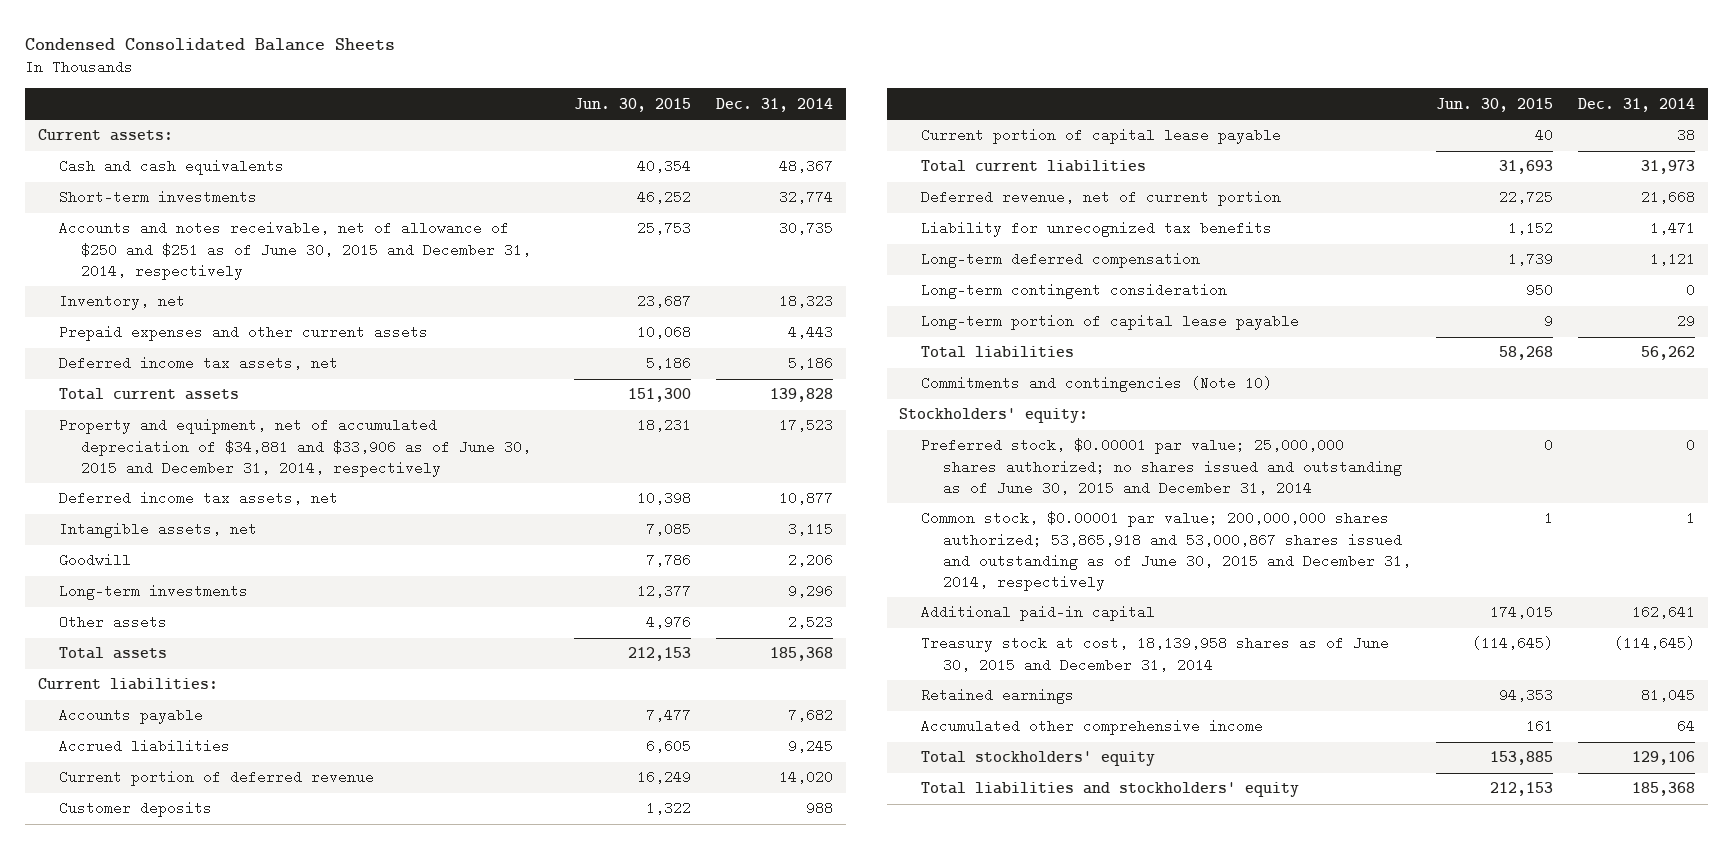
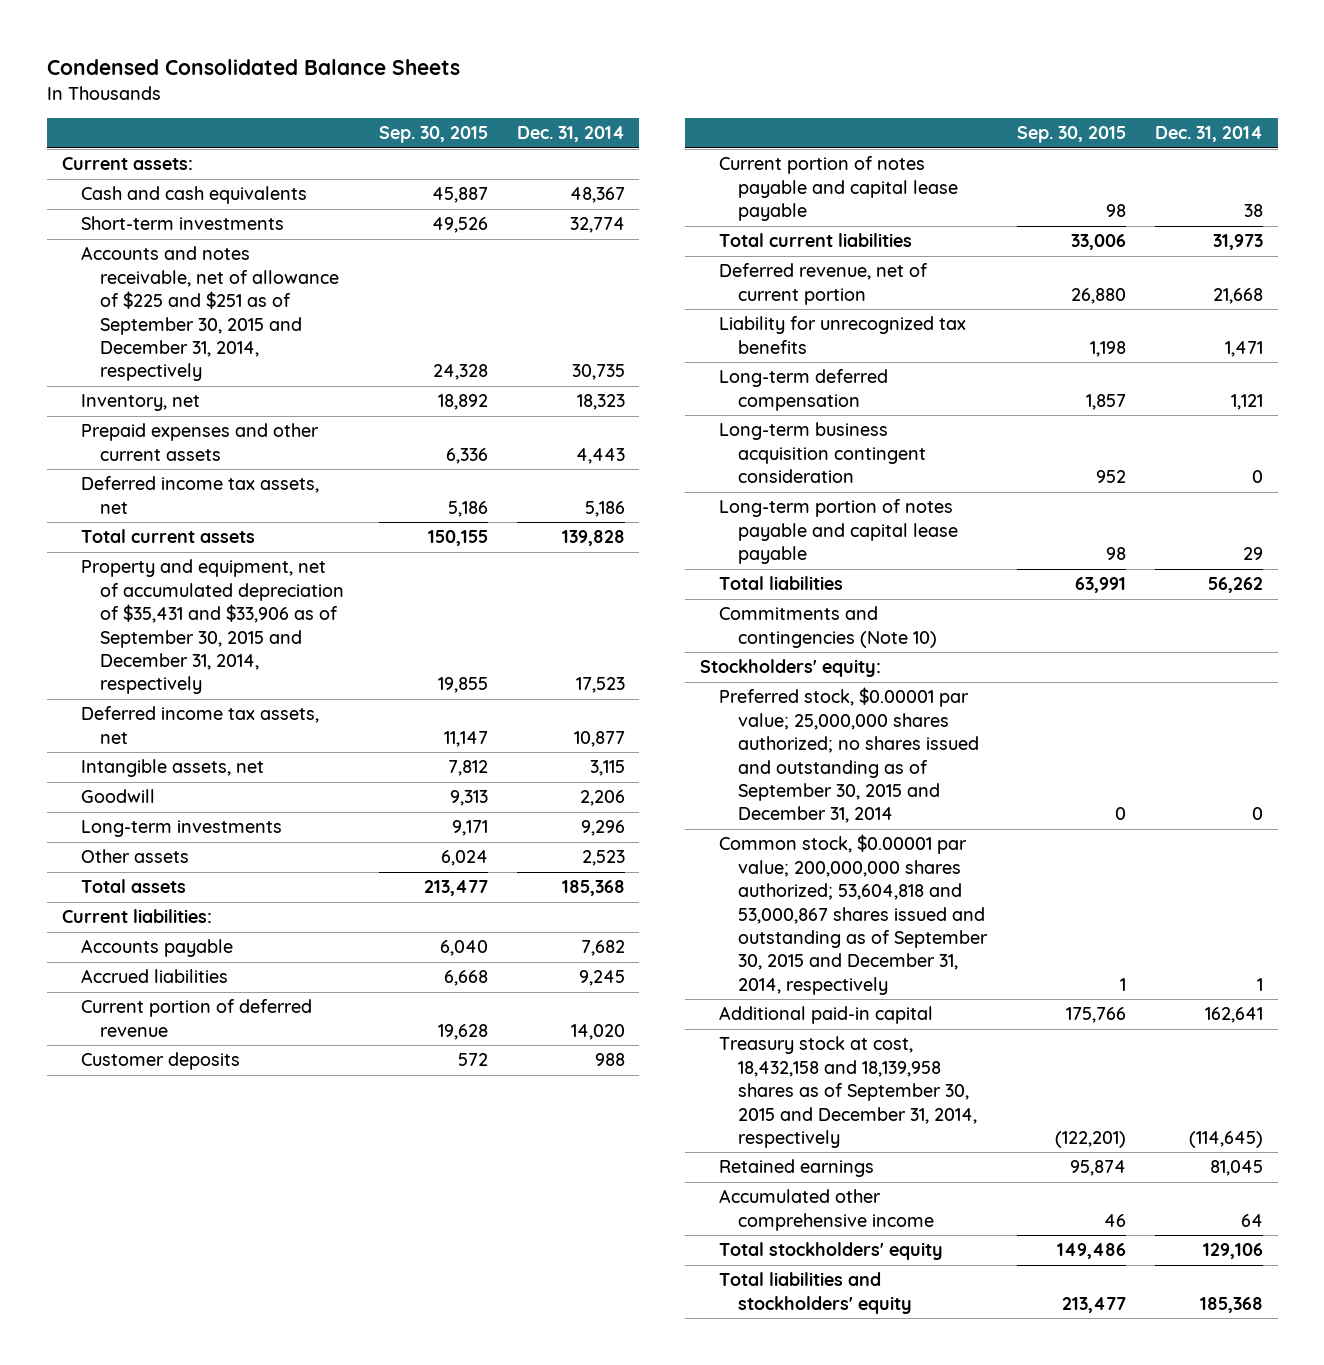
- | Jun. 30, 2015 | Dec. 31, 2014
+ | Sep. 30, 2015 | Dec. 31, 2014
- Accounts and notes receivable, net of allowance of $250 and $251 as of June 30, 2015 and December 31, 2014, respectively | 25,753 | 30,735
+ Accounts and notes receivable, net of allowance of $225 and $251 as of September 30, 2015 and December 31, 2014, respectively | 24,328 | 30,735
- Property and equipment, net of accumulated depreciation of $34,881 and $33,906 as of June 30, 2015 and December 31, 2014, respectively | 18,231 | 17,523
+ Property and equipment, net of accumulated depreciation of $35,431 and $33,906 as of September 30, 2015 and December 31, 2014, respectively | 19,855 | 17,523
- Current portion of capital lease payable | 40 | 38
+ Current portion of notes payable and capital lease payable | 98 | 38
- Long-term contingent consideration | 950 | 0
- Long-term portion of capital lease payable | 9 | 29
+ Long-term business acquisition contingent consideration | 952 | 0
+ Long-term portion of notes payable and capital lease payable | 98 | 29
- Preferred stock, $0.00001 par value; 25,000,000 shares authorized; no shares issued and outstanding as of June 30, 2015 and December 31, 2014 | 0 | 0
- Common stock, $0.00001 par value; 200,000,000 shares authorized; 53,865,918 and 53,000,867 shares issued and outstanding as of June 30, 2015 and December 31, 2014, respectively | 1 | 1
+ Preferred stock, $0.00001 par value; 25,000,000 shares authorized; no shares issued and outstanding as of September 30, 2015 and December 31, 2014 | 0 | 0
+ Common stock, $0.00001 par value; 200,000,000 shares authorized; 53,604,818 and 53,000,867 shares issued and outstanding as of September 30, 2015 and December 31, 2014, respectively | 1 | 1
- Treasury stock at cost, 18,139,958 shares as of June 30, 2015 and December 31, 2014 | (114,645) | (114,645)
+ Treasury stock at cost, 18,432,158 and 18,139,958 shares as of September 30, 2015 and December 31, 2014, respectively | (122,201) | (114,645)

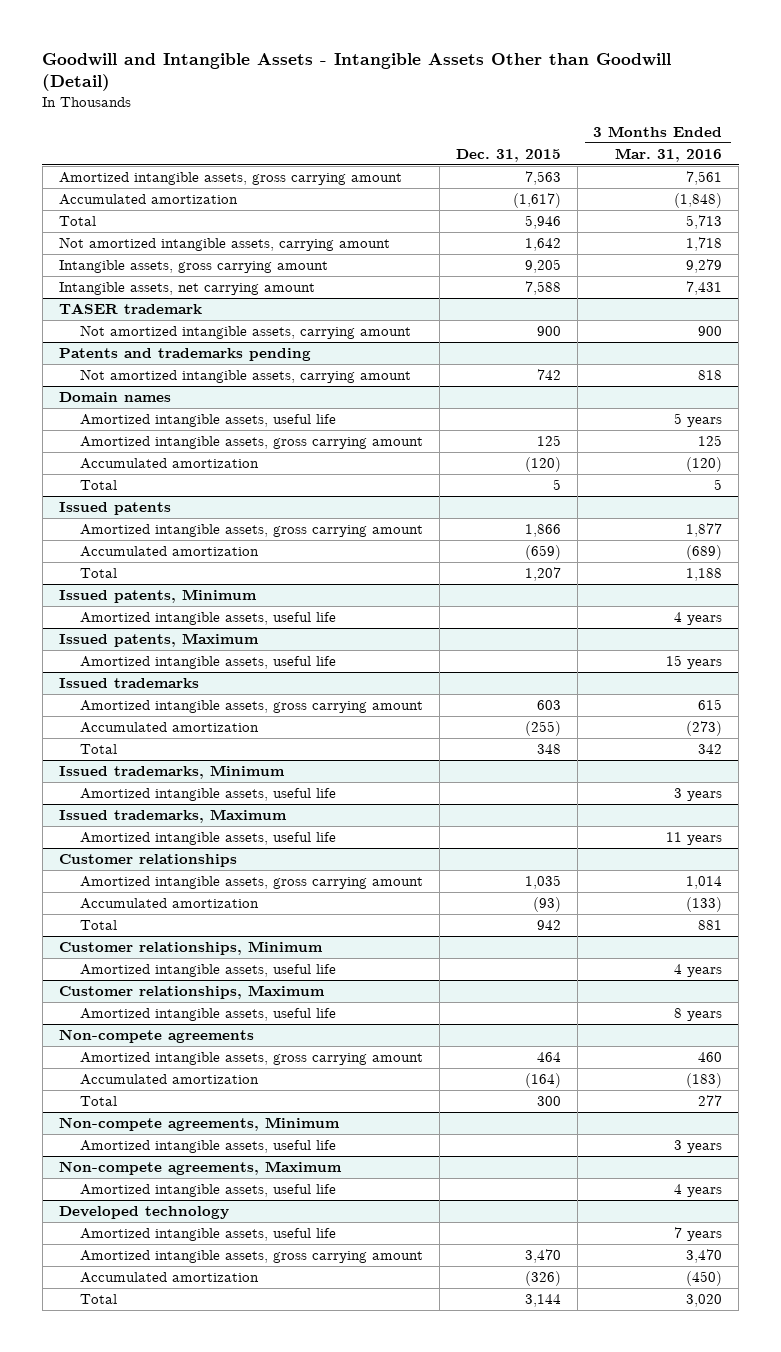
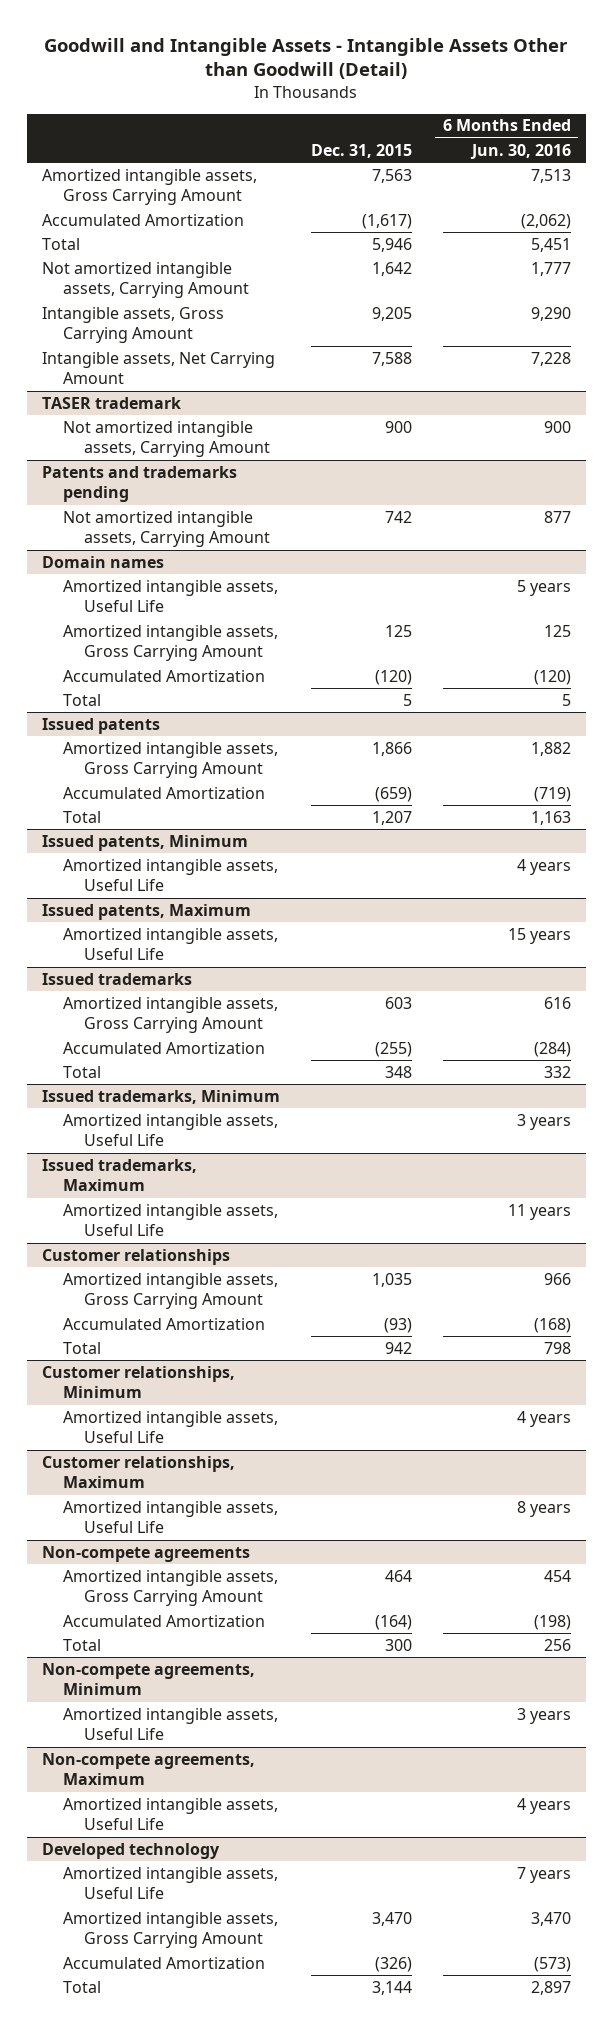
- | Dec. 31, 2015 | 3 Months Ended Mar. 31, 2016
+ | Dec. 31, 2015 | 6 Months Ended Jun. 30, 2016
- Amortized intangible assets, gross carrying amount | 7,563 | 7,561
- Accumulated amortization | (1,617) | (1,848)
+ Amortized intangible assets, Gross Carrying Amount | 7,563 | 7,513
+ Accumulated Amortization | (1,617) | (2,062)
- Not amortized intangible assets, carrying amount | 1,642 | 1,718
- Intangible assets, gross carrying amount | 9,205 | 9,279
- Intangible assets, net carrying amount | 7,588 | 7,431
+ Not amortized intangible assets, Carrying Amount | 1,642 | 1,777
+ Intangible assets, Gross Carrying Amount | 9,205 | 9,290
+ Intangible assets, Net Carrying Amount | 7,588 | 7,228
@ TASER trademark
- Not amortized intangible assets, carrying amount | 900 | 900
+ Not amortized intangible assets, Carrying Amount | 900 | 900
@ Patents and trademarks pending
- Not amortized intangible assets, carrying amount | 742 | 818
+ Not amortized intangible assets, Carrying Amount | 742 | 877
@ Domain names
- Amortized intangible assets, useful life | | 5 years
- Amortized intangible assets, gross carrying amount | 125 | 125
- Accumulated amortization | (120) | (120)
+ Amortized intangible assets, Useful Life | | 5 years
+ Amortized intangible assets, Gross Carrying Amount | 125 | 125
+ Accumulated Amortization | (120) | (120)
@ Issued patents
- Amortized intangible assets, gross carrying amount | 1,866 | 1,877
- Accumulated amortization | (659) | (689)
+ Amortized intangible assets, Gross Carrying Amount | 1,866 | 1,882
+ Accumulated Amortization | (659) | (719)
@ Issued patents, Minimum
- Amortized intangible assets, useful life | | 4 years
+ Amortized intangible assets, Useful Life | | 4 years
@ Issued patents, Maximum
- Amortized intangible assets, useful life | | 15 years
+ Amortized intangible assets, Useful Life | | 15 years
@ Issued trademarks
- Amortized intangible assets, gross carrying amount | 603 | 615
- Accumulated amortization | (255) | (273)
+ Amortized intangible assets, Gross Carrying Amount | 603 | 616
+ Accumulated Amortization | (255) | (284)
@ Issued trademarks, Minimum
- Amortized intangible assets, useful life | | 3 years
+ Amortized intangible assets, Useful Life | | 3 years
@ Issued trademarks, Maximum
- Amortized intangible assets, useful life | | 11 years
+ Amortized intangible assets, Useful Life | | 11 years
@ Customer relationships
- Amortized intangible assets, gross carrying amount | 1,035 | 1,014
- Accumulated amortization | (93) | (133)
+ Amortized intangible assets, Gross Carrying Amount | 1,035 | 966
+ Accumulated Amortization | (93) | (168)
@ Customer relationships, Minimum
- Amortized intangible assets, useful life | | 4 years
+ Amortized intangible assets, Useful Life | | 4 years
@ Customer relationships, Maximum
- Amortized intangible assets, useful life | | 8 years
+ Amortized intangible assets, Useful Life | | 8 years
@ Non-compete agreements
- Amortized intangible assets, gross carrying amount | 464 | 460
- Accumulated amortization | (164) | (183)
+ Amortized intangible assets, Gross Carrying Amount | 464 | 454
+ Accumulated Amortization | (164) | (198)
@ Non-compete agreements, Minimum
- Amortized intangible assets, useful life | | 3 years
+ Amortized intangible assets, Useful Life | | 3 years
@ Non-compete agreements, Maximum
- Amortized intangible assets, useful life | | 4 years
+ Amortized intangible assets, Useful Life | | 4 years
@ Developed technology
- Amortized intangible assets, useful life | | 7 years
- Amortized intangible assets, gross carrying amount | 3,470 | 3,470
- Accumulated amortization | (326) | (450)
+ Amortized intangible assets, Useful Life | | 7 years
+ Amortized intangible assets, Gross Carrying Amount | 3,470 | 3,470
+ Accumulated Amortization | (326) | (573)

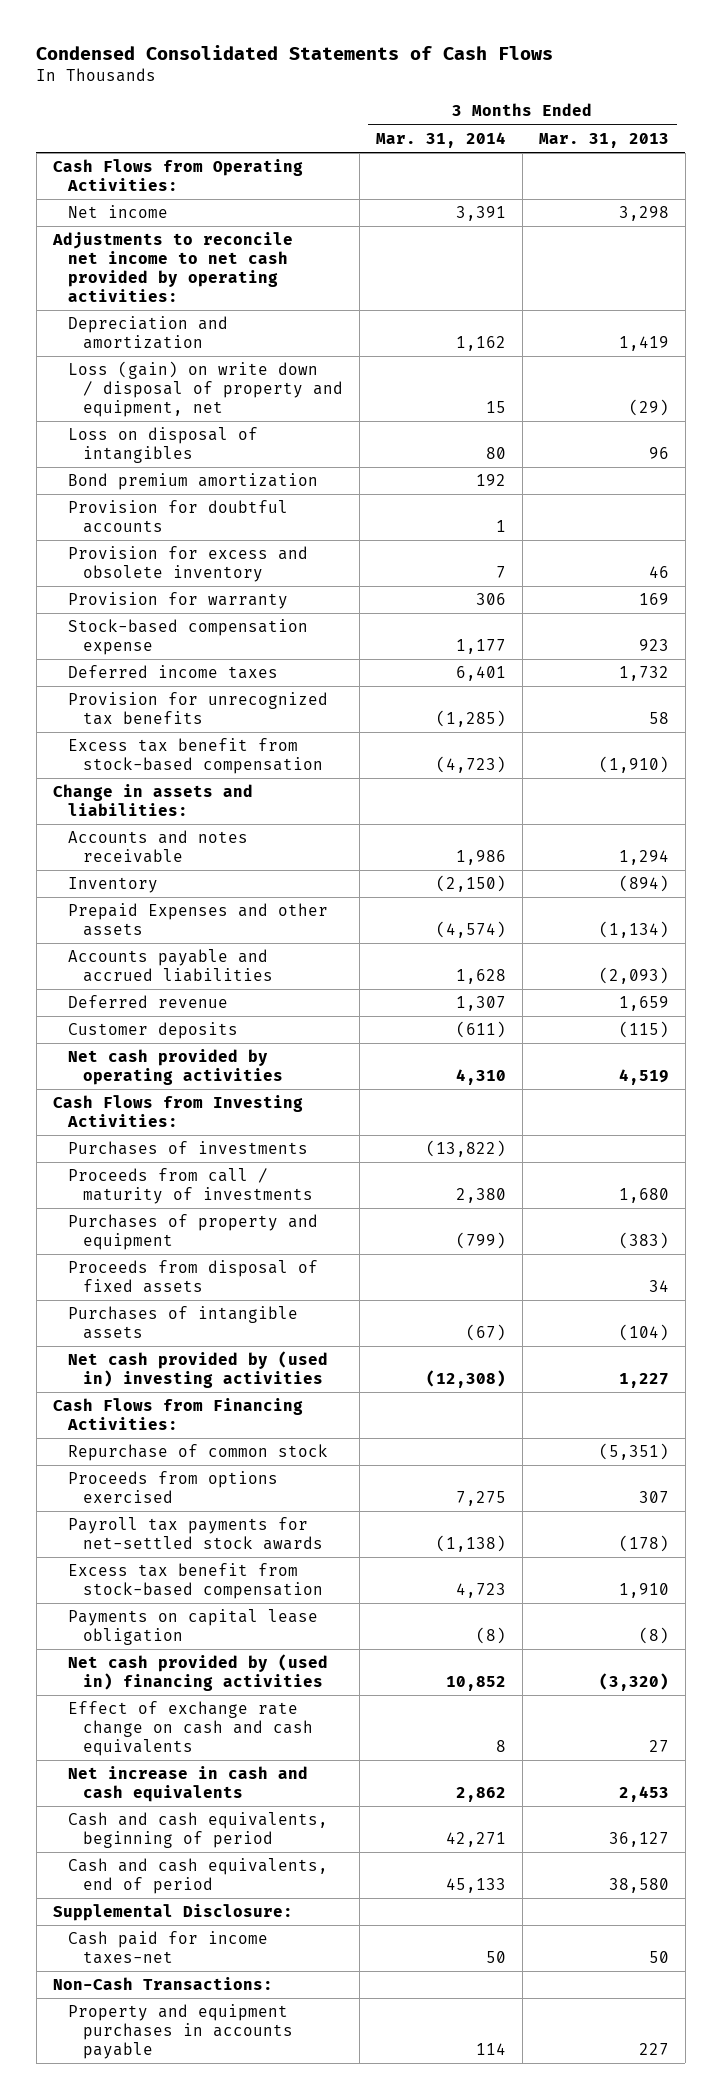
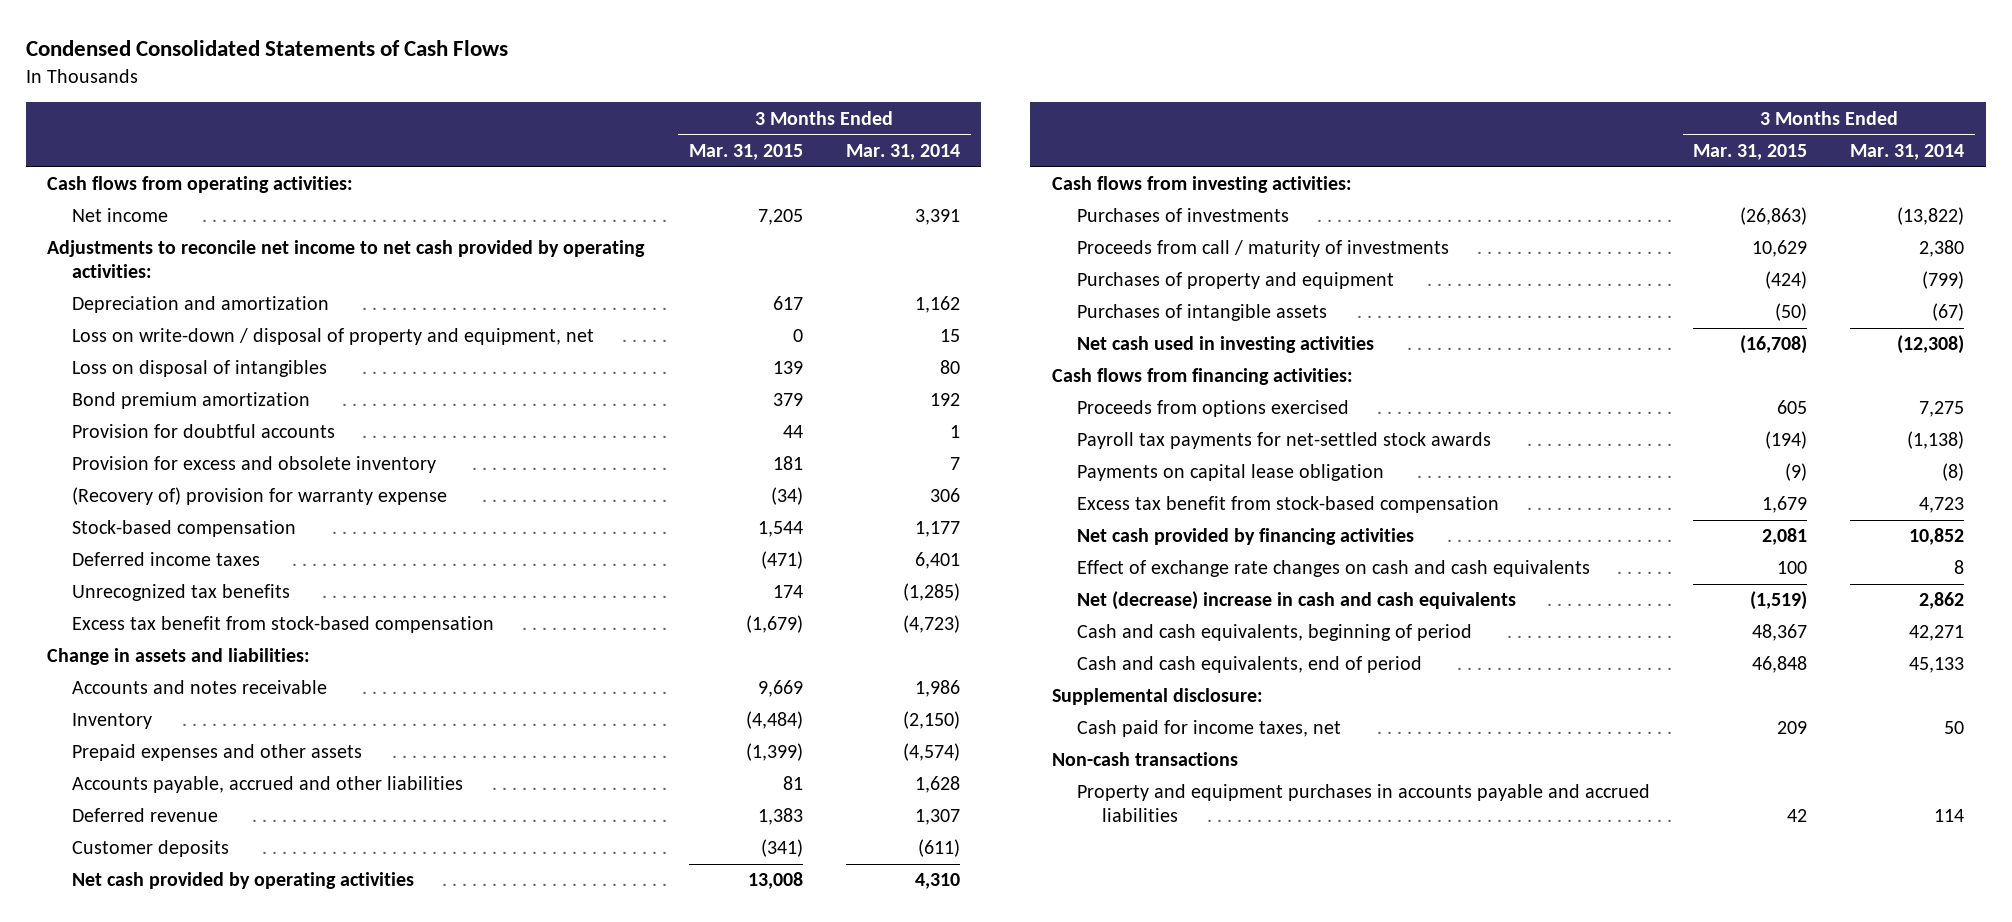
- | 3 Months Ended Mar. 31, 2014 | 3 Months Ended Mar. 31, 2013
+ | 3 Months Ended Mar. 31, 2015 | 3 Months Ended Mar. 31, 2014
- Cash Flows from Operating Activities:
+ Cash flows from operating activities:
- Loss (gain) on write down / disposal of property and equipment, net | 15 | (29)
+ Loss on write-down / disposal of property and equipment, net | 0 | 15
- Provision for warranty | 306 | 169
- Stock-based compensation expense | 1,177 | 923
+ (Recovery of) provision for warranty expense | (34) | 306
+ Stock-based compensation | 1,544 | 1,177
- Provision for unrecognized tax benefits | (1,285) | 58
+ Unrecognized tax benefits | 174 | (1,285)
- Prepaid Expenses and other assets | (4,574) | (1,134)
- Accounts payable and accrued liabilities | 1,628 | (2,093)
+ Prepaid expenses and other assets | (1,399) | (4,574)
+ Accounts payable, accrued and other liabilities | 81 | 1,628
- Cash Flows from Investing Activities:
+ Cash flows from investing activities:
- Proceeds from disposal of fixed assets | | 34
- Net cash provided by (used in) investing activities | (12,308) | 1,227
- Cash Flows from Financing Activities:
- Repurchase of common stock | | (5,351)
+ Net cash used in investing activities | (16,708) | (12,308)
+ Cash flows from financing activities:
- Net cash provided by (used in) financing activities | 10,852 | (3,320)
- Effect of exchange rate change on cash and cash equivalents | 8 | 27
- Net increase in cash and cash equivalents | 2,862 | 2,453
moved down: Excess tax benefit from stock-based compensation | 1,679 | 4,723
+ Net cash provided by financing activities | 2,081 | 10,852
+ Effect of exchange rate changes on cash and cash equivalents | 100 | 8
+ Net (decrease) increase in cash and cash equivalents | (1,519) | 2,862
- Supplemental Disclosure:
- Cash paid for income taxes-net | 50 | 50
- Non-Cash Transactions:
- Property and equipment purchases in accounts payable | 114 | 227
+ Supplemental disclosure:
+ Cash paid for income taxes, net | 209 | 50
+ Non-cash transactions
+ Property and equipment purchases in accounts payable and accrued liabilities | 42 | 114

